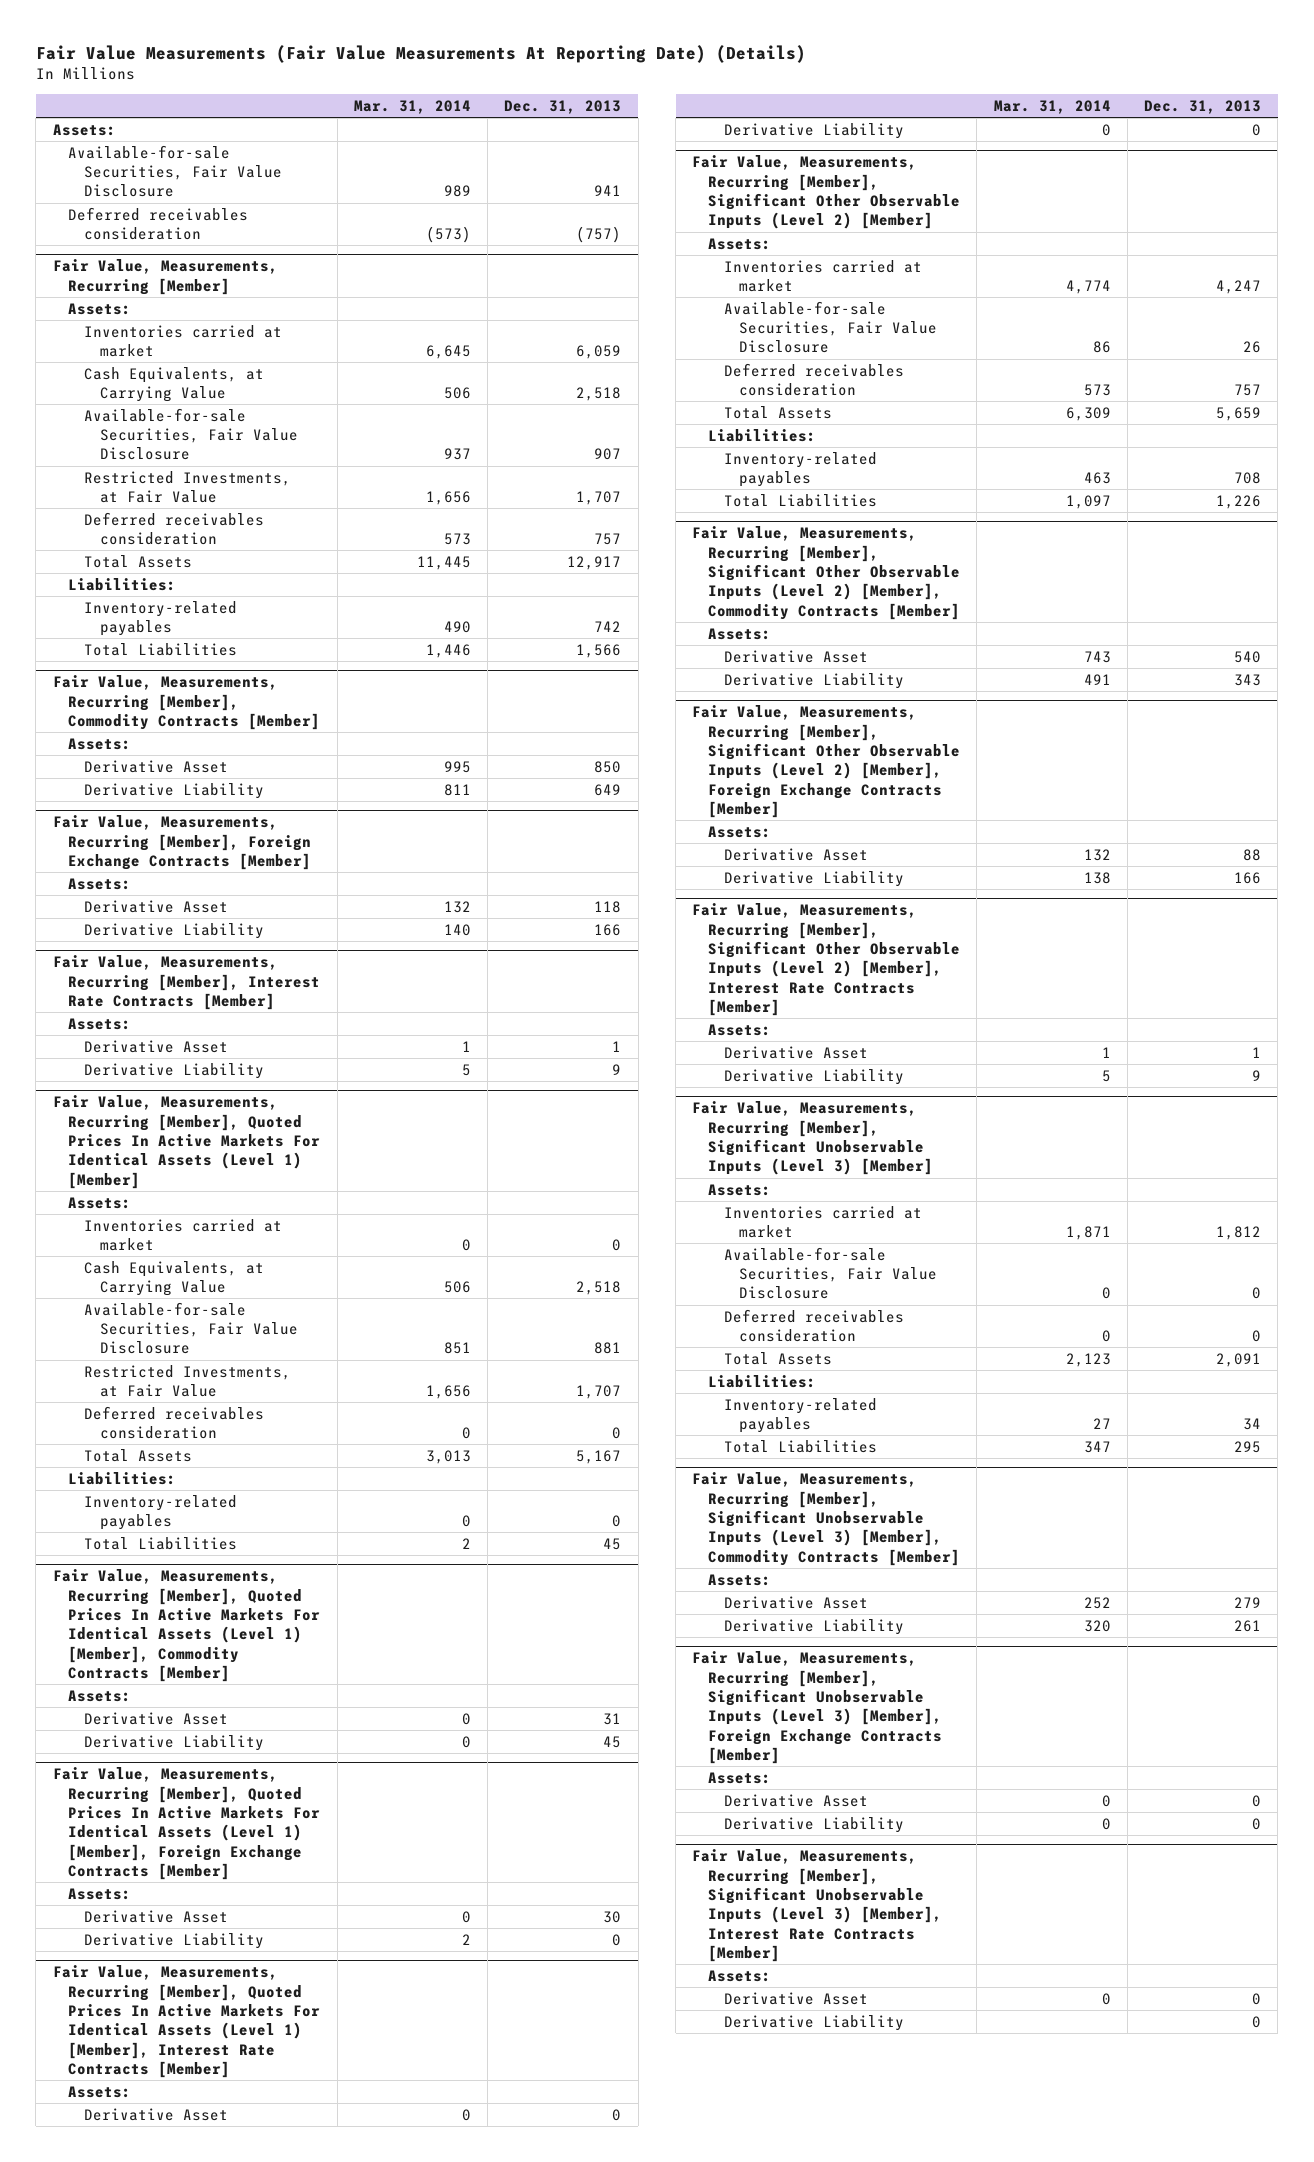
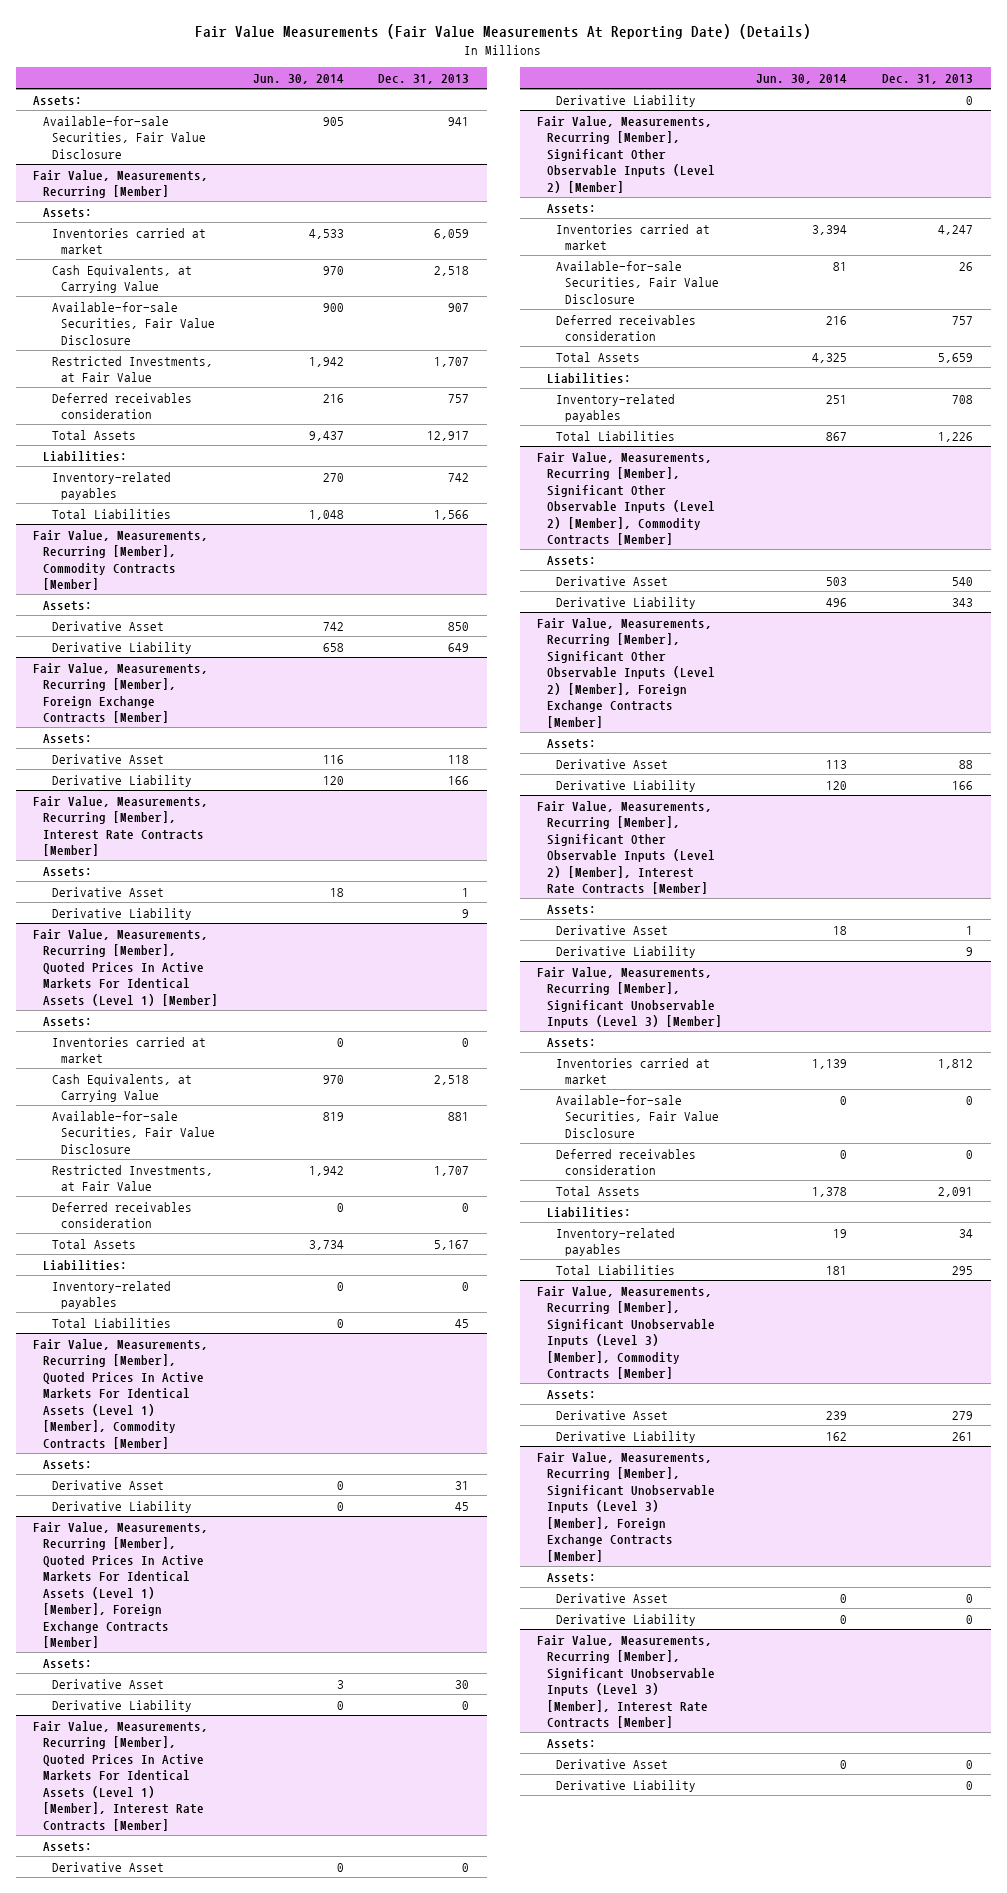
- | Mar. 31, 2014 | Dec. 31, 2013
+ | Jun. 30, 2014 | Dec. 31, 2013
- Deferred receivables consideration | (573) | (757)

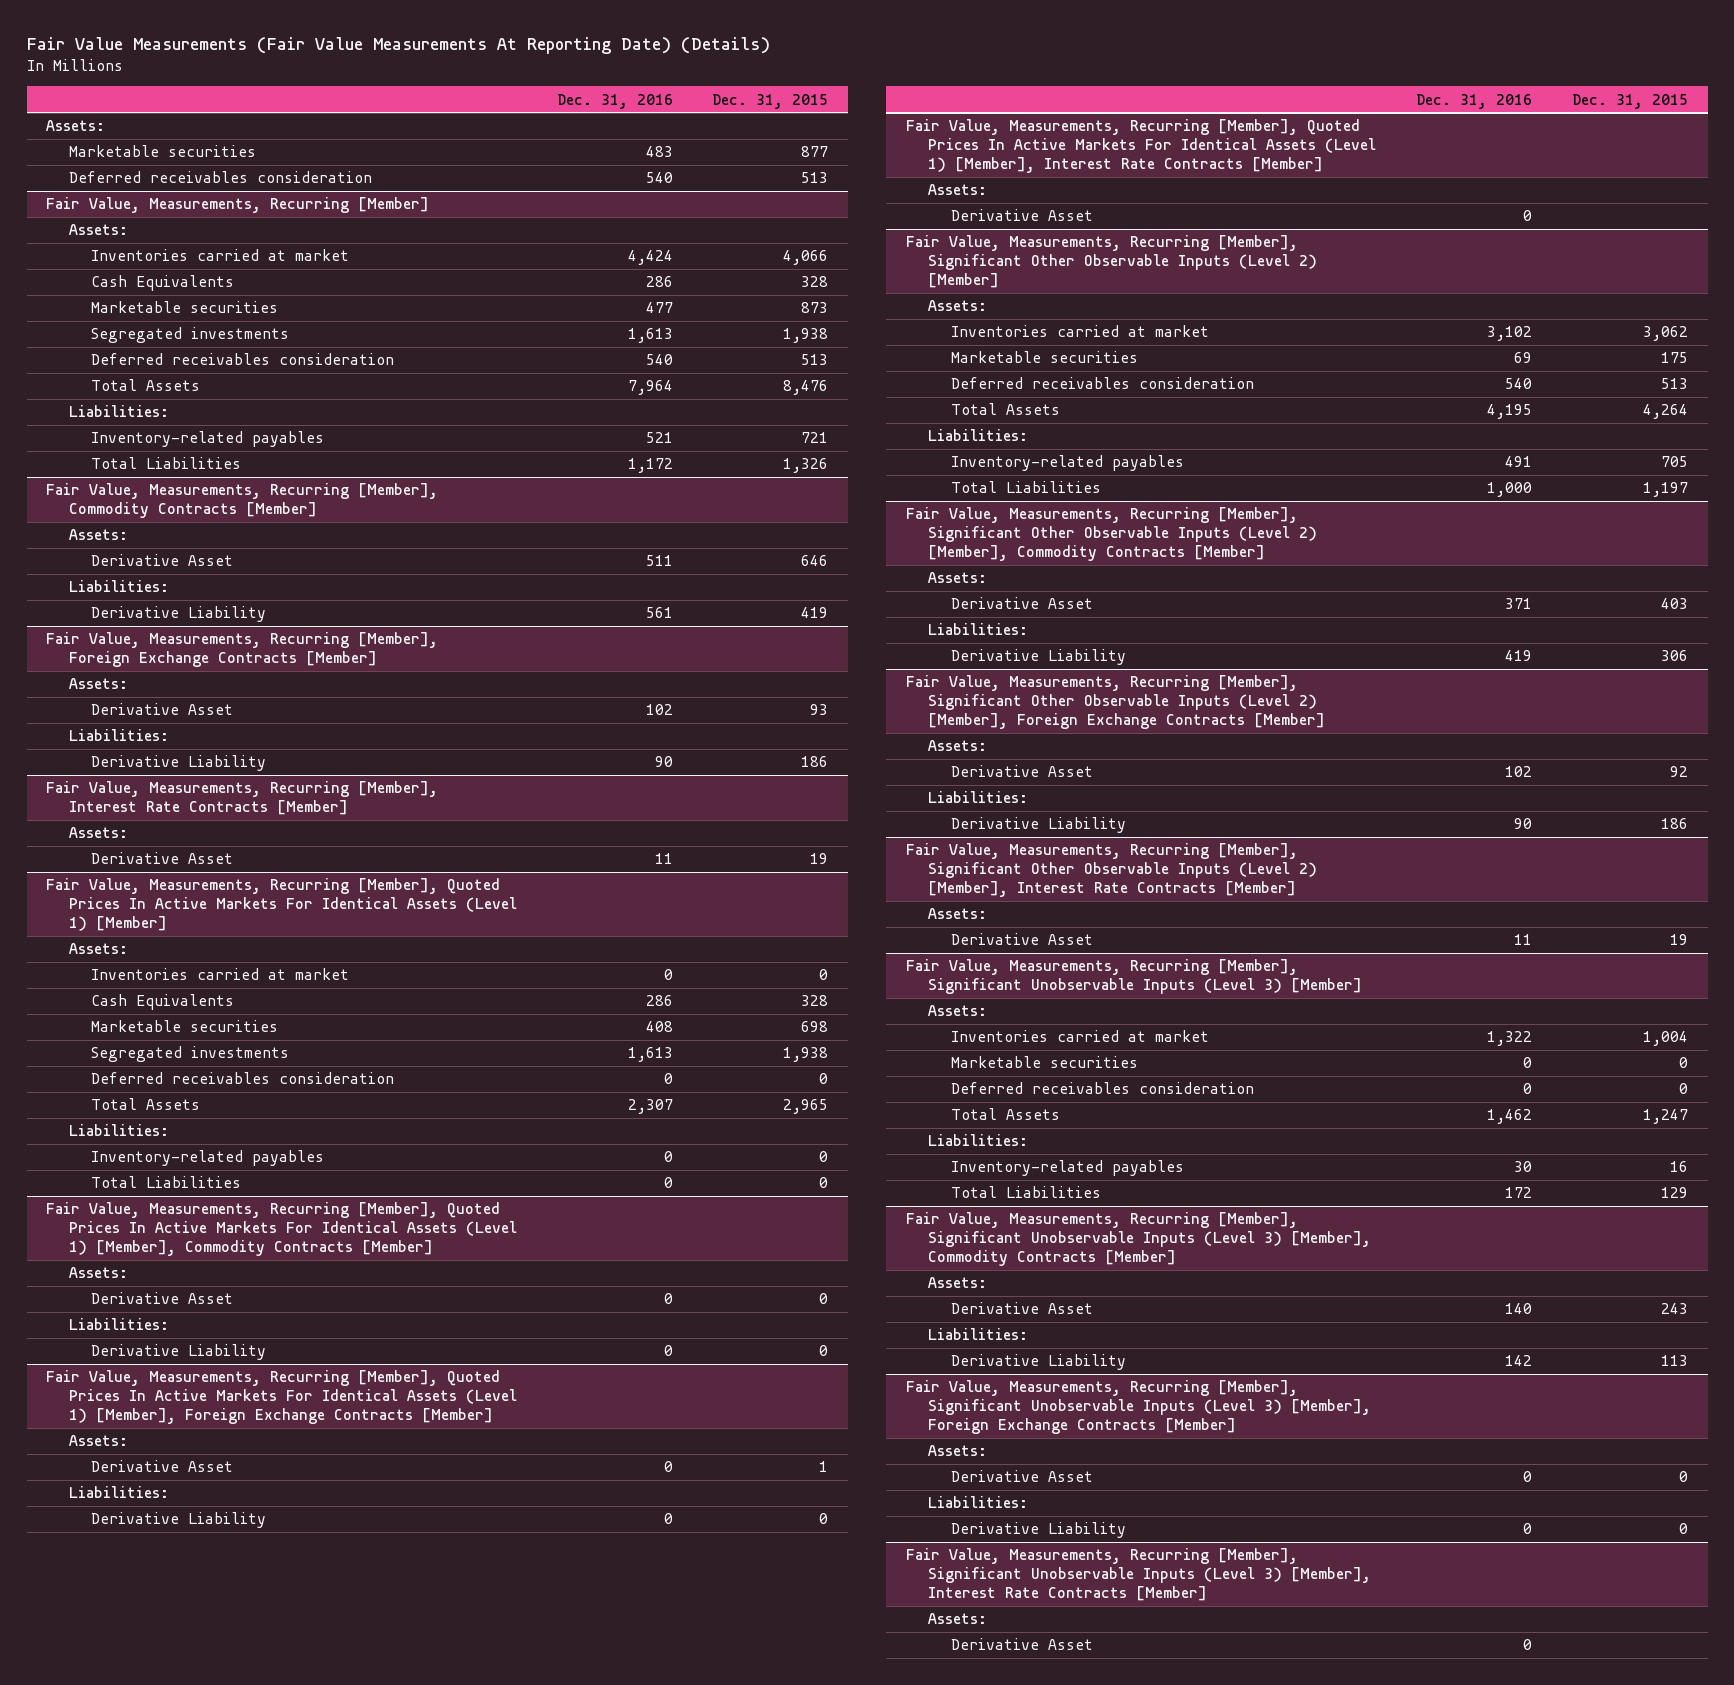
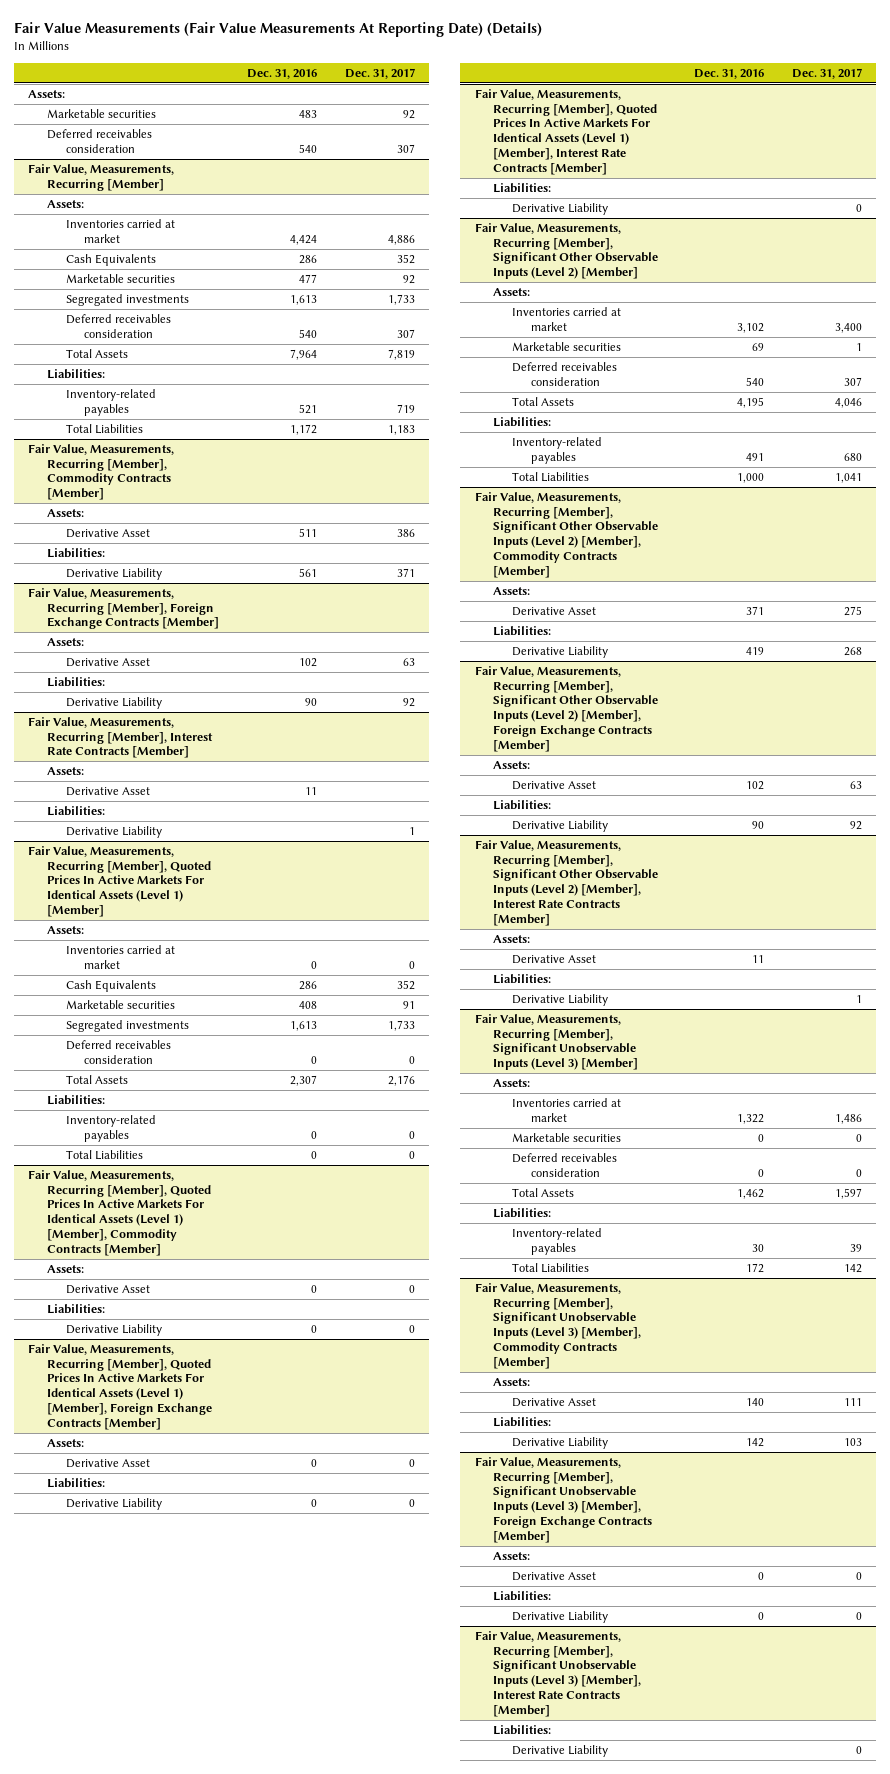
- | Dec. 31, 2016 | Dec. 31, 2015
+ | Dec. 31, 2016 | Dec. 31, 2017
@ Fair Value, Measurements, Recurring [Member], Interest Rate Contracts [Member]
+ Liabilities:
+ Derivative Liability | | 1
@ Fair Value, Measurements, Recurring [Member], Quoted Prices In Active Markets For Identical Assets (Level 1) [Member], Interest Rate Contracts [Member]
- Assets:
- Derivative Asset | 0 |
+ Liabilities:
+ Derivative Liability | | 0
@ Fair Value, Measurements, Recurring [Member], Significant Other Observable Inputs (Level 2) [Member], Interest Rate Contracts [Member]
+ Liabilities:
+ Derivative Liability | | 1
@ Fair Value, Measurements, Recurring [Member], Significant Unobservable Inputs (Level 3) [Member], Interest Rate Contracts [Member]
- Assets:
- Derivative Asset | 0 |
+ Liabilities:
+ Derivative Liability | | 0

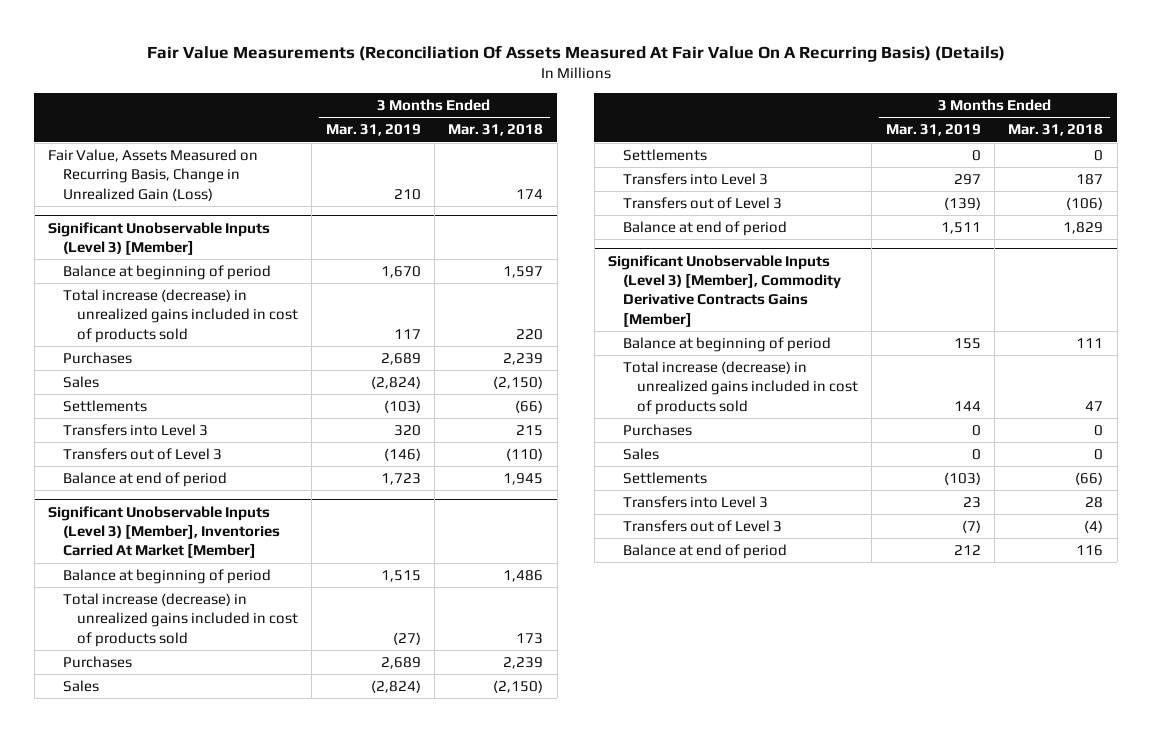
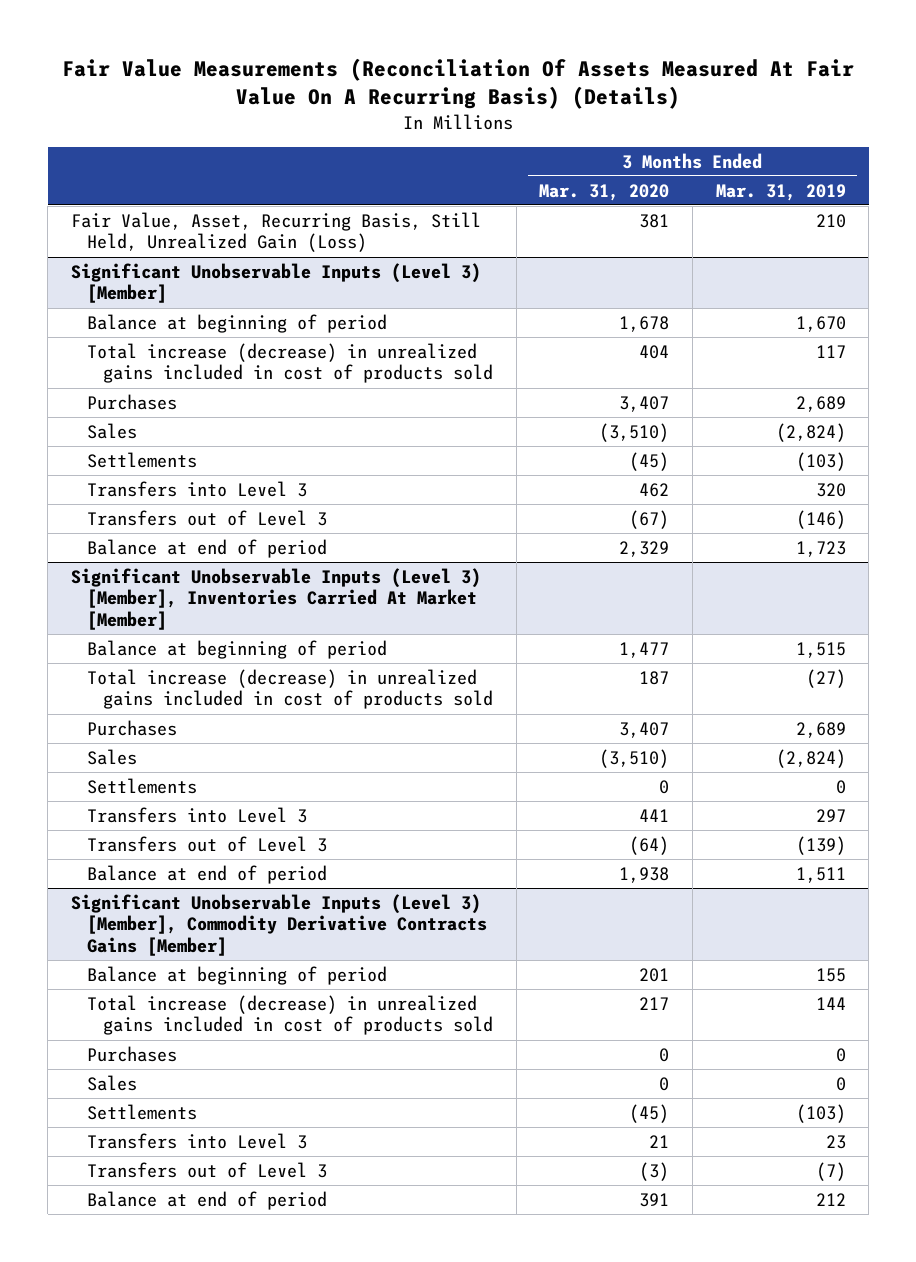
- | 3 Months Ended Mar. 31, 2019 | 3 Months Ended Mar. 31, 2018
+ | 3 Months Ended Mar. 31, 2020 | 3 Months Ended Mar. 31, 2019
- Fair Value, Assets Measured on Recurring Basis, Change in Unrealized Gain (Loss) | 210 | 174
+ Fair Value, Asset, Recurring Basis, Still Held, Unrealized Gain (Loss) | 381 | 210

